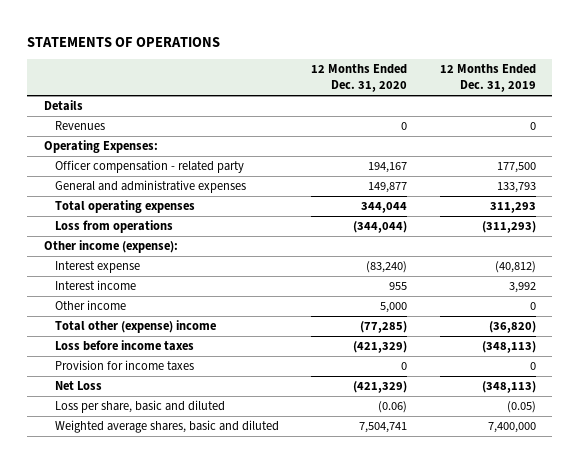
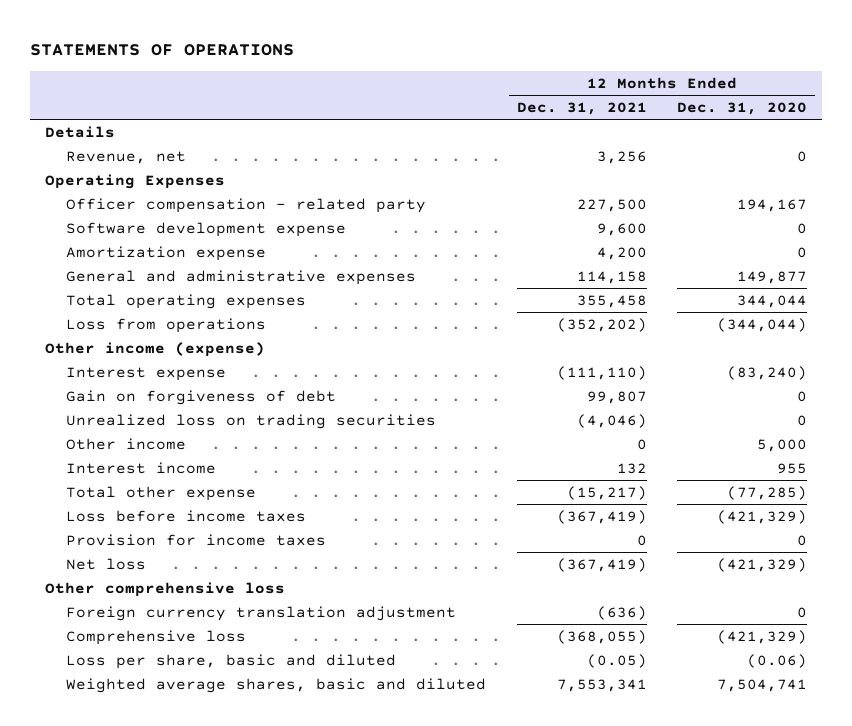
- | 12 Months Ended Dec. 31, 2020 | 12 Months Ended Dec. 31, 2019
+ | 12 Months Ended Dec. 31, 2021 | 12 Months Ended Dec. 31, 2020
- Revenues | 0 | 0
- Operating Expenses:
+ Revenue, net | 3,256 | 0
+ Operating Expenses
+ Software development expense | 9,600 | 0
+ Amortization expense | 4,200 | 0
- Other income (expense):
+ Other income (expense)
+ Gain on forgiveness of debt | 99,807 | 0
+ Unrealized loss on trading securities | (4,046) | 0
- Total other (expense) income | (77,285) | (36,820)
moved down: Interest income | 132 | 955
+ Total other expense | (15,217) | (77,285)
- Net Loss | (421,329) | (348,113)
+ Net loss | (367,419) | (421,329)
+ Other comprehensive loss
+ Foreign currency translation adjustment | (636) | 0
+ Comprehensive loss | (368,055) | (421,329)

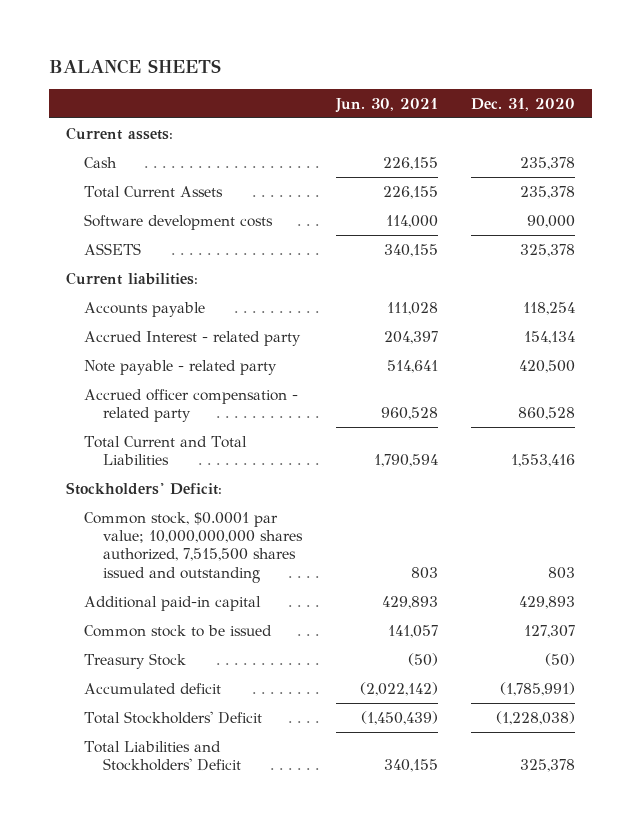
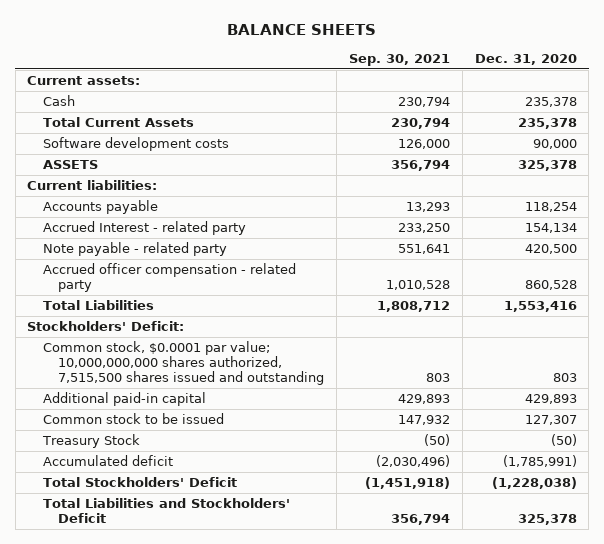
- | Jun. 30, 2021 | Dec. 31, 2020
+ | Sep. 30, 2021 | Dec. 31, 2020
- Total Current and Total Liabilities | 1,790,594 | 1,553,416
+ Total Liabilities | 1,808,712 | 1,553,416

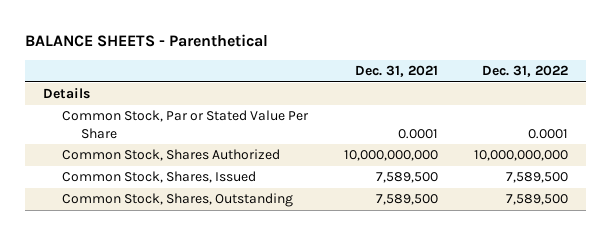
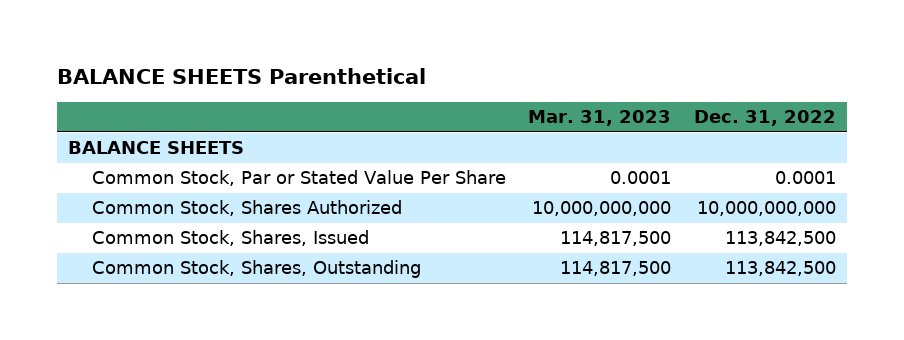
- BALANCE SHEETS - Parenthetical
+ BALANCE SHEETS Parenthetical
- | Dec. 31, 2021 | Dec. 31, 2022
+ | Mar. 31, 2023 | Dec. 31, 2022
- Details
+ BALANCE SHEETS
- Common Stock, Shares, Issued | 7,589,500 | 7,589,500
- Common Stock, Shares, Outstanding | 7,589,500 | 7,589,500
+ Common Stock, Shares, Issued | 114,817,500 | 113,842,500
+ Common Stock, Shares, Outstanding | 114,817,500 | 113,842,500

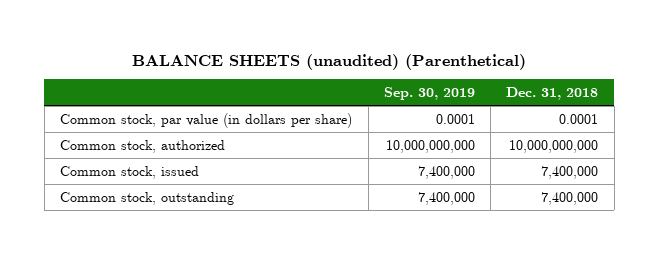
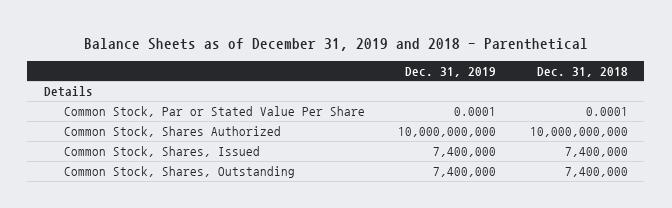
- BALANCE SHEETS (unaudited) (Parenthetical)
+ Balance Sheets as of December 31, 2019 and 2018 - Parenthetical
- | Sep. 30, 2019 | Dec. 31, 2018
+ | Dec. 31, 2019 | Dec. 31, 2018
- Common stock, par value (in dollars per share) | 0.0001 | 0.0001
- Common stock, authorized | 10,000,000,000 | 10,000,000,000
- Common stock, issued | 7,400,000 | 7,400,000
- Common stock, outstanding | 7,400,000 | 7,400,000
+ Details
+ Common Stock, Par or Stated Value Per Share | 0.0001 | 0.0001
+ Common Stock, Shares Authorized | 10,000,000,000 | 10,000,000,000
+ Common Stock, Shares, Issued | 7,400,000 | 7,400,000
+ Common Stock, Shares, Outstanding | 7,400,000 | 7,400,000

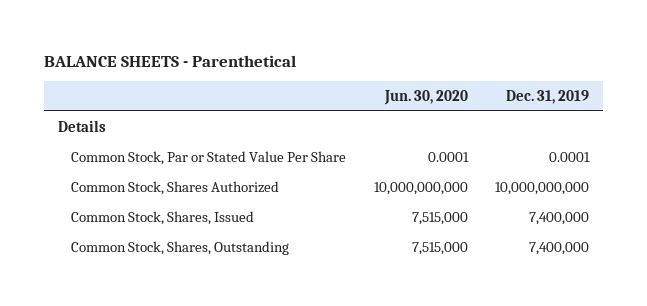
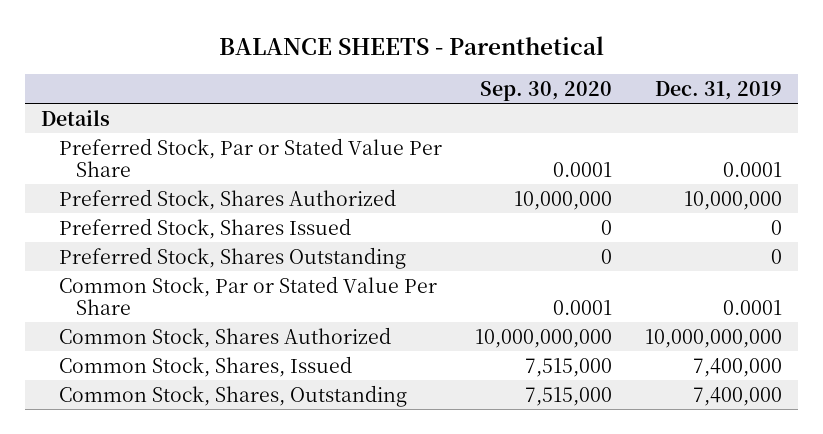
- | Jun. 30, 2020 | Dec. 31, 2019
+ | Sep. 30, 2020 | Dec. 31, 2019
+ Preferred Stock, Par or Stated Value Per Share | 0.0001 | 0.0001
+ Preferred Stock, Shares Authorized | 10,000,000 | 10,000,000
+ Preferred Stock, Shares Issued | 0 | 0
+ Preferred Stock, Shares Outstanding | 0 | 0

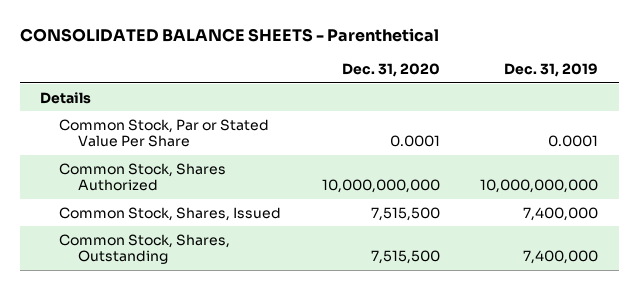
- BALANCE SHEETS - Parenthetical
+ CONSOLIDATED BALANCE SHEETS - Parenthetical
- | Sep. 30, 2020 | Dec. 31, 2019
+ | Dec. 31, 2020 | Dec. 31, 2019
- Preferred Stock, Par or Stated Value Per Share | 0.0001 | 0.0001
- Preferred Stock, Shares Authorized | 10,000,000 | 10,000,000
- Preferred Stock, Shares Issued | 0 | 0
- Preferred Stock, Shares Outstanding | 0 | 0

